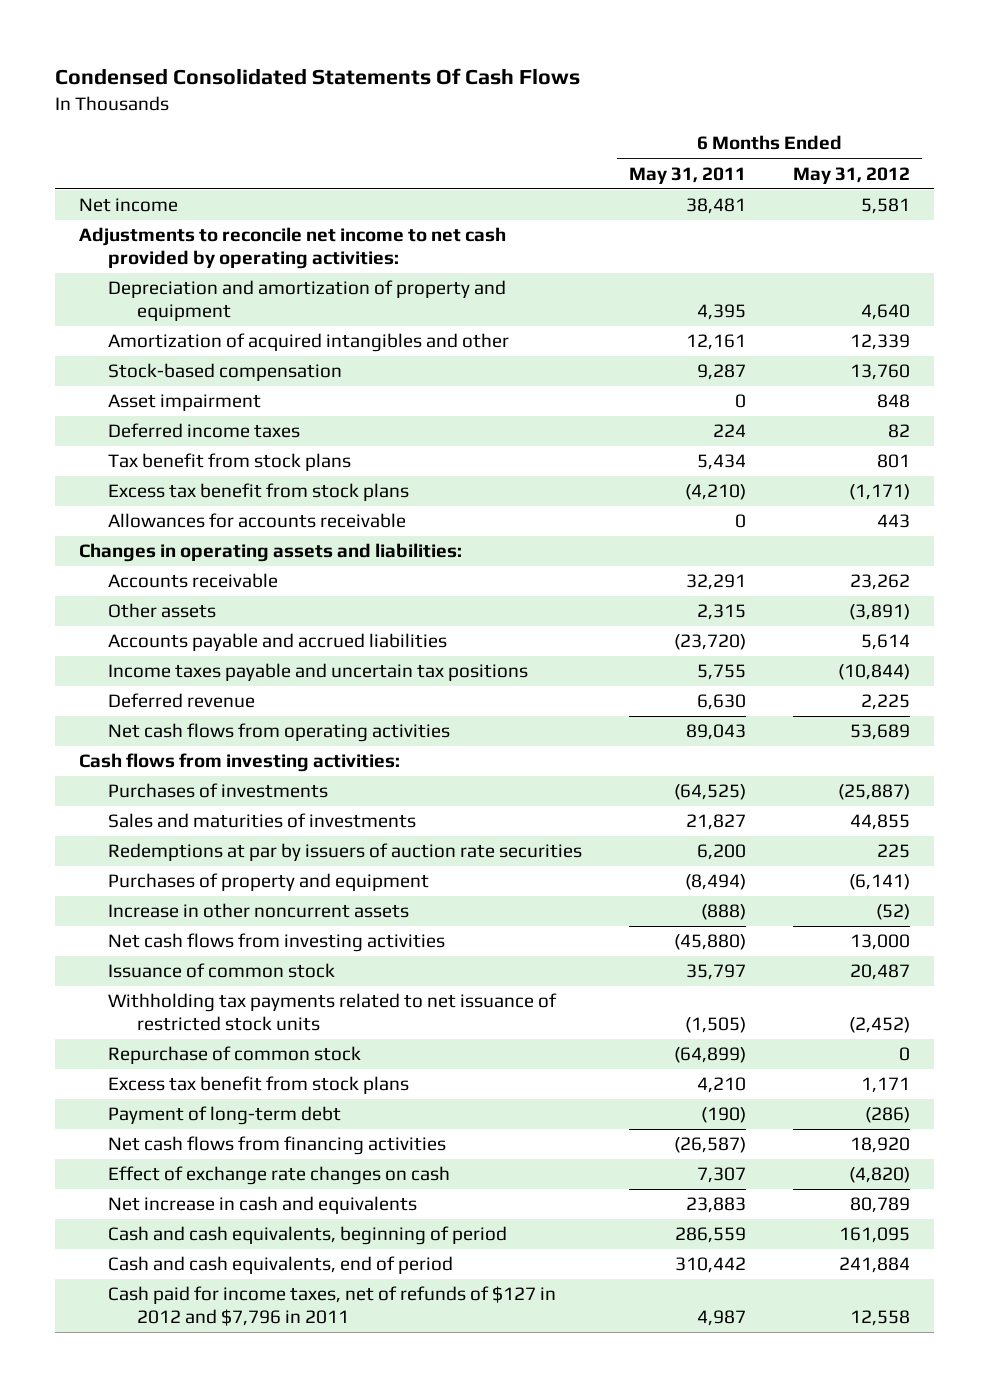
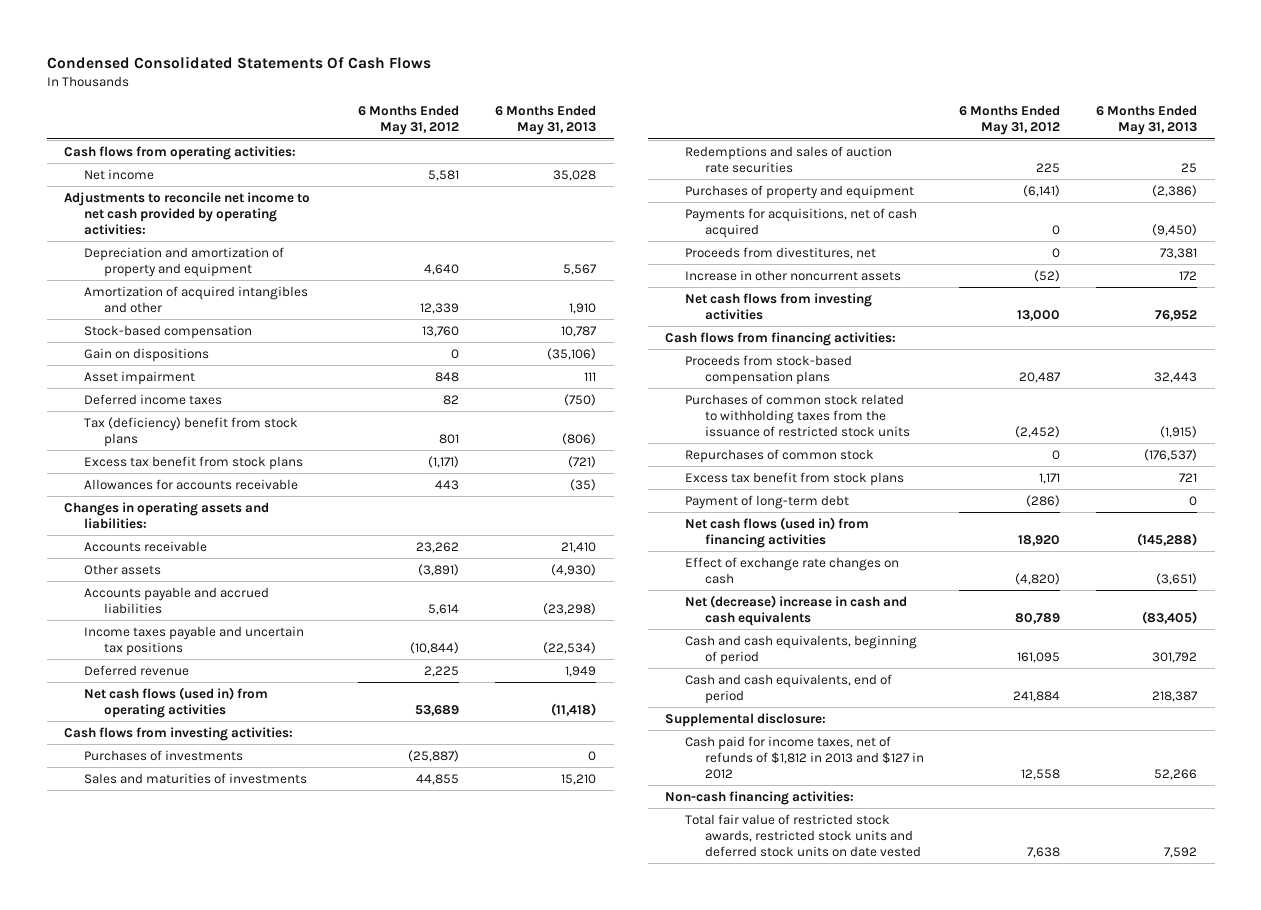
- | 6 Months Ended May 31, 2011 | 6 Months Ended May 31, 2012
+ | 6 Months Ended May 31, 2012 | 6 Months Ended May 31, 2013
+ Cash flows from operating activities:
+ Gain on dispositions | 0 | (35,106)
- Tax benefit from stock plans | 5,434 | 801
+ Tax (deficiency) benefit from stock plans | 801 | (806)
- Net cash flows from operating activities | 89,043 | 53,689
+ Net cash flows (used in) from operating activities | 53,689 | (11,418)
- Redemptions at par by issuers of auction rate securities | 6,200 | 225
+ Redemptions and sales of auction rate securities | 225 | 25
+ Payments for acquisitions, net of cash acquired | 0 | (9,450)
+ Proceeds from divestitures, net | 0 | 73,381
- Issuance of common stock | 35,797 | 20,487
- Withholding tax payments related to net issuance of restricted stock units | (1,505) | (2,452)
- Repurchase of common stock | (64,899) | 0
+ Cash flows from financing activities:
+ Proceeds from stock-based compensation plans | 20,487 | 32,443
+ Purchases of common stock related to withholding taxes from the issuance of restricted stock units | (2,452) | (1,915)
+ Repurchases of common stock | 0 | (176,537)
- Net cash flows from financing activities | (26,587) | 18,920
+ Net cash flows (used in) from financing activities | 18,920 | (145,288)
- Net increase in cash and equivalents | 23,883 | 80,789
+ Net (decrease) increase in cash and cash equivalents | 80,789 | (83,405)
- Cash paid for income taxes, net of refunds of $127 in 2012 and $7,796 in 2011 | 4,987 | 12,558
+ Supplemental disclosure:
+ Cash paid for income taxes, net of refunds of $1,812 in 2013 and $127 in 2012 | 12,558 | 52,266
+ Non-cash financing activities:
+ Total fair value of restricted stock awards, restricted stock units and deferred stock units on date vested | 7,638 | 7,592

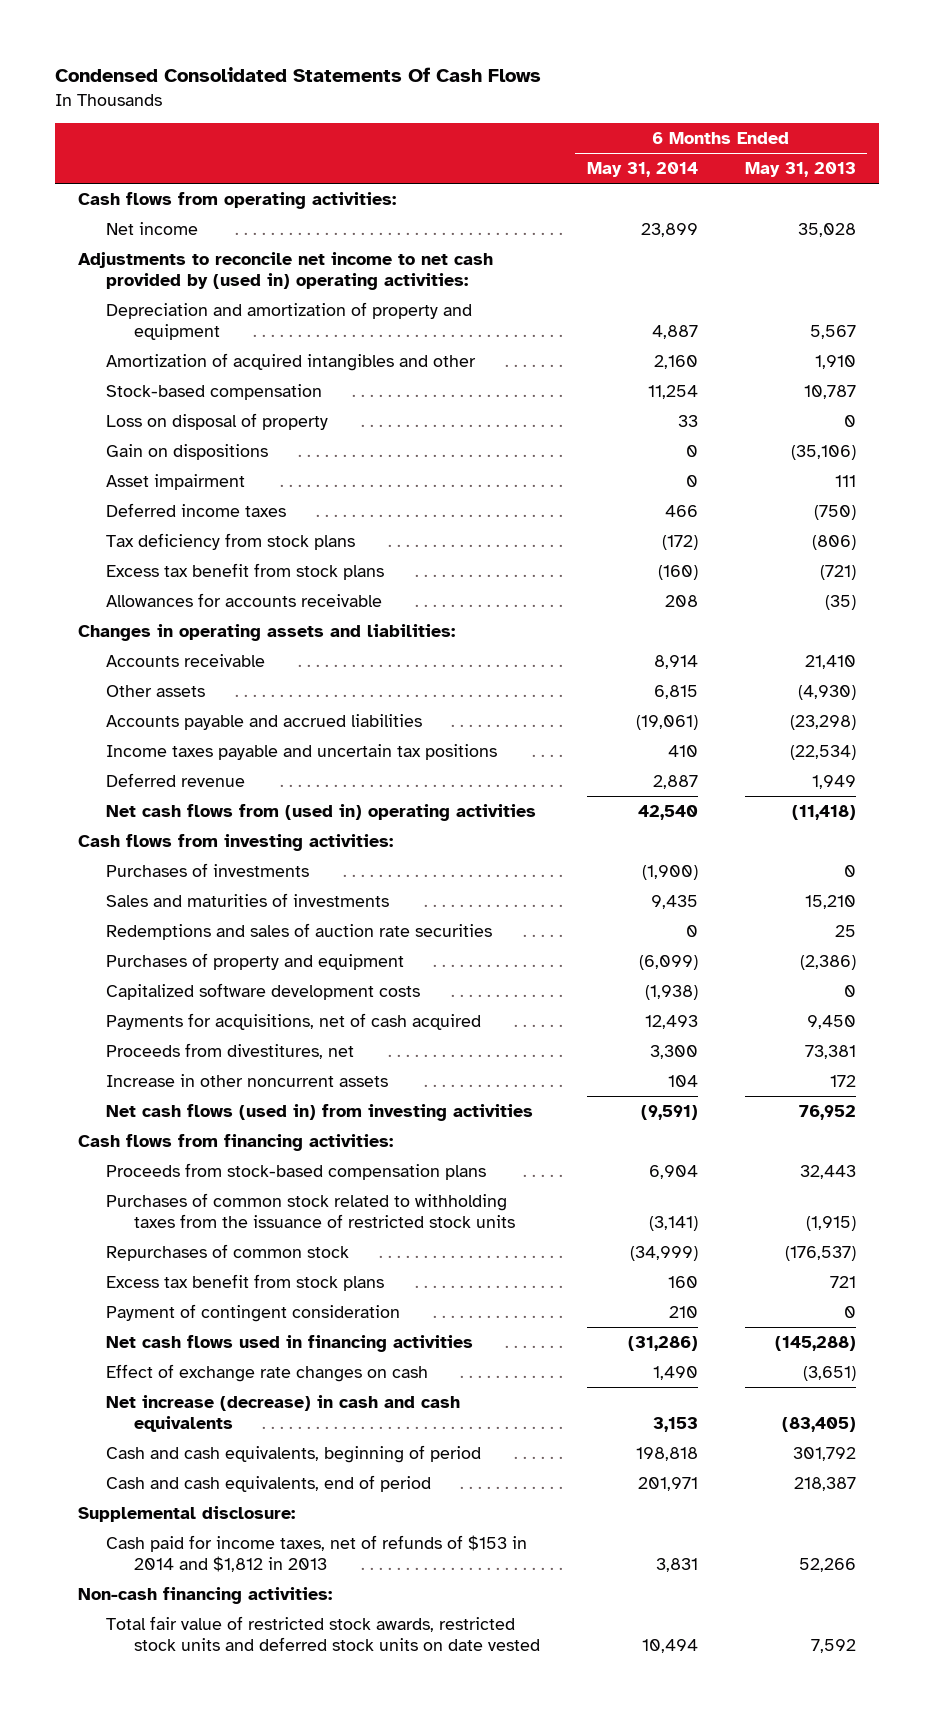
- | 6 Months Ended May 31, 2012 | 6 Months Ended May 31, 2013
+ | 6 Months Ended May 31, 2014 | 6 Months Ended May 31, 2013
- Adjustments to reconcile net income to net cash provided by operating activities:
+ Adjustments to reconcile net income to net cash provided by (used in) operating activities:
+ Loss on disposal of property | 33 | 0
- Tax (deficiency) benefit from stock plans | 801 | (806)
+ Tax deficiency from stock plans | (172) | (806)
- Net cash flows (used in) from operating activities | 53,689 | (11,418)
+ Net cash flows from (used in) operating activities | 42,540 | (11,418)
- Payments for acquisitions, net of cash acquired | 0 | (9,450)
+ Capitalized software development costs | (1,938) | 0
+ Payments for acquisitions, net of cash acquired | 12,493 | 9,450
- Net cash flows from investing activities | 13,000 | 76,952
+ Net cash flows (used in) from investing activities | (9,591) | 76,952
- Payment of long-term debt | (286) | 0
- Net cash flows (used in) from financing activities | 18,920 | (145,288)
+ Payment of contingent consideration | 210 | 0
+ Net cash flows used in financing activities | (31,286) | (145,288)
- Net (decrease) increase in cash and cash equivalents | 80,789 | (83,405)
+ Net increase (decrease) in cash and cash equivalents | 3,153 | (83,405)
- Cash paid for income taxes, net of refunds of $1,812 in 2013 and $127 in 2012 | 12,558 | 52,266
+ Cash paid for income taxes, net of refunds of $153 in 2014 and $1,812 in 2013 | 3,831 | 52,266

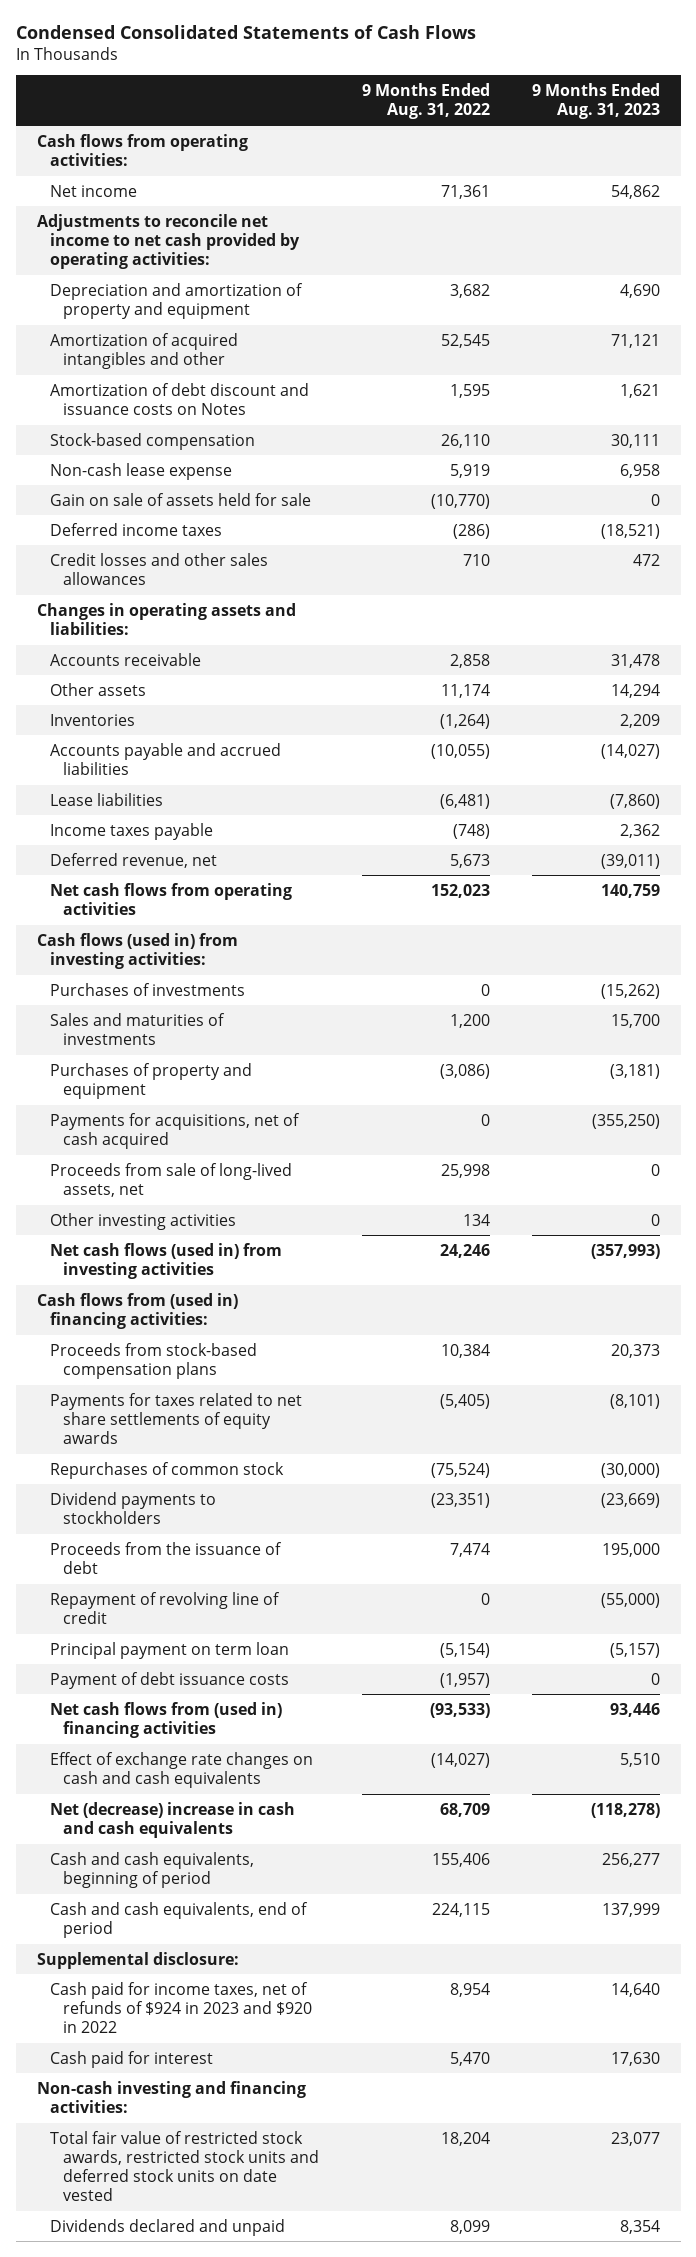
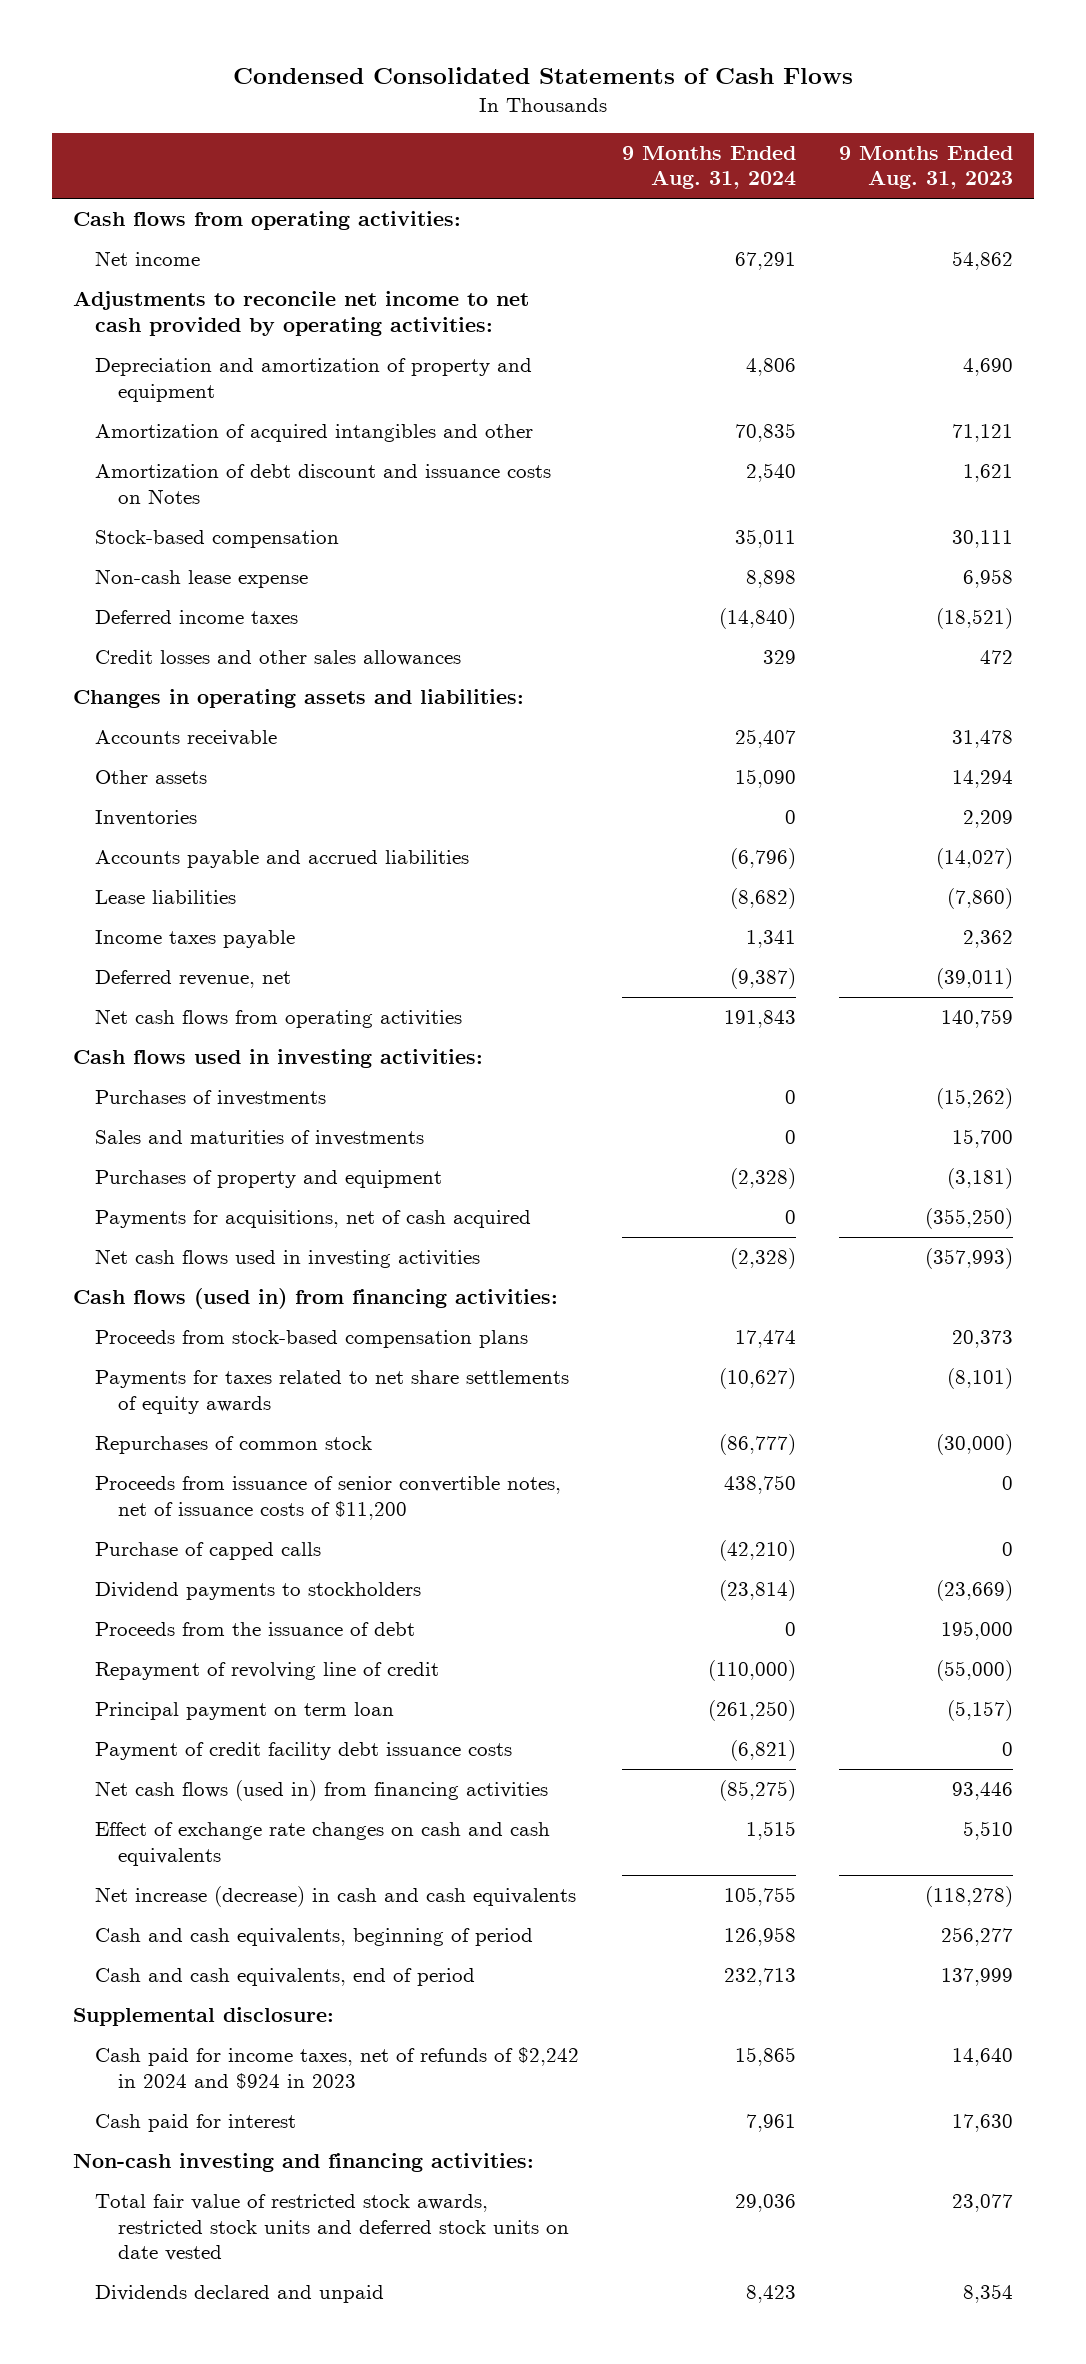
- | 9 Months Ended Aug. 31, 2022 | 9 Months Ended Aug. 31, 2023
+ | 9 Months Ended Aug. 31, 2024 | 9 Months Ended Aug. 31, 2023
- Gain on sale of assets held for sale | (10,770) | 0
- Cash flows (used in) from investing activities:
+ Cash flows used in investing activities:
- Proceeds from sale of long-lived assets, net | 25,998 | 0
- Other investing activities | 134 | 0
- Net cash flows (used in) from investing activities | 24,246 | (357,993)
- Cash flows from (used in) financing activities:
+ Net cash flows used in investing activities | (2,328) | (357,993)
+ Cash flows (used in) from financing activities:
+ Proceeds from issuance of senior convertible notes, net of issuance costs of $11,200 | 438,750 | 0
+ Purchase of capped calls | (42,210) | 0
- Payment of debt issuance costs | (1,957) | 0
- Net cash flows from (used in) financing activities | (93,533) | 93,446
+ Payment of credit facility debt issuance costs | (6,821) | 0
+ Net cash flows (used in) from financing activities | (85,275) | 93,446
- Net (decrease) increase in cash and cash equivalents | 68,709 | (118,278)
+ Net increase (decrease) in cash and cash equivalents | 105,755 | (118,278)
- Cash paid for income taxes, net of refunds of $924 in 2023 and $920 in 2022 | 8,954 | 14,640
+ Cash paid for income taxes, net of refunds of $2,242 in 2024 and $924 in 2023 | 15,865 | 14,640

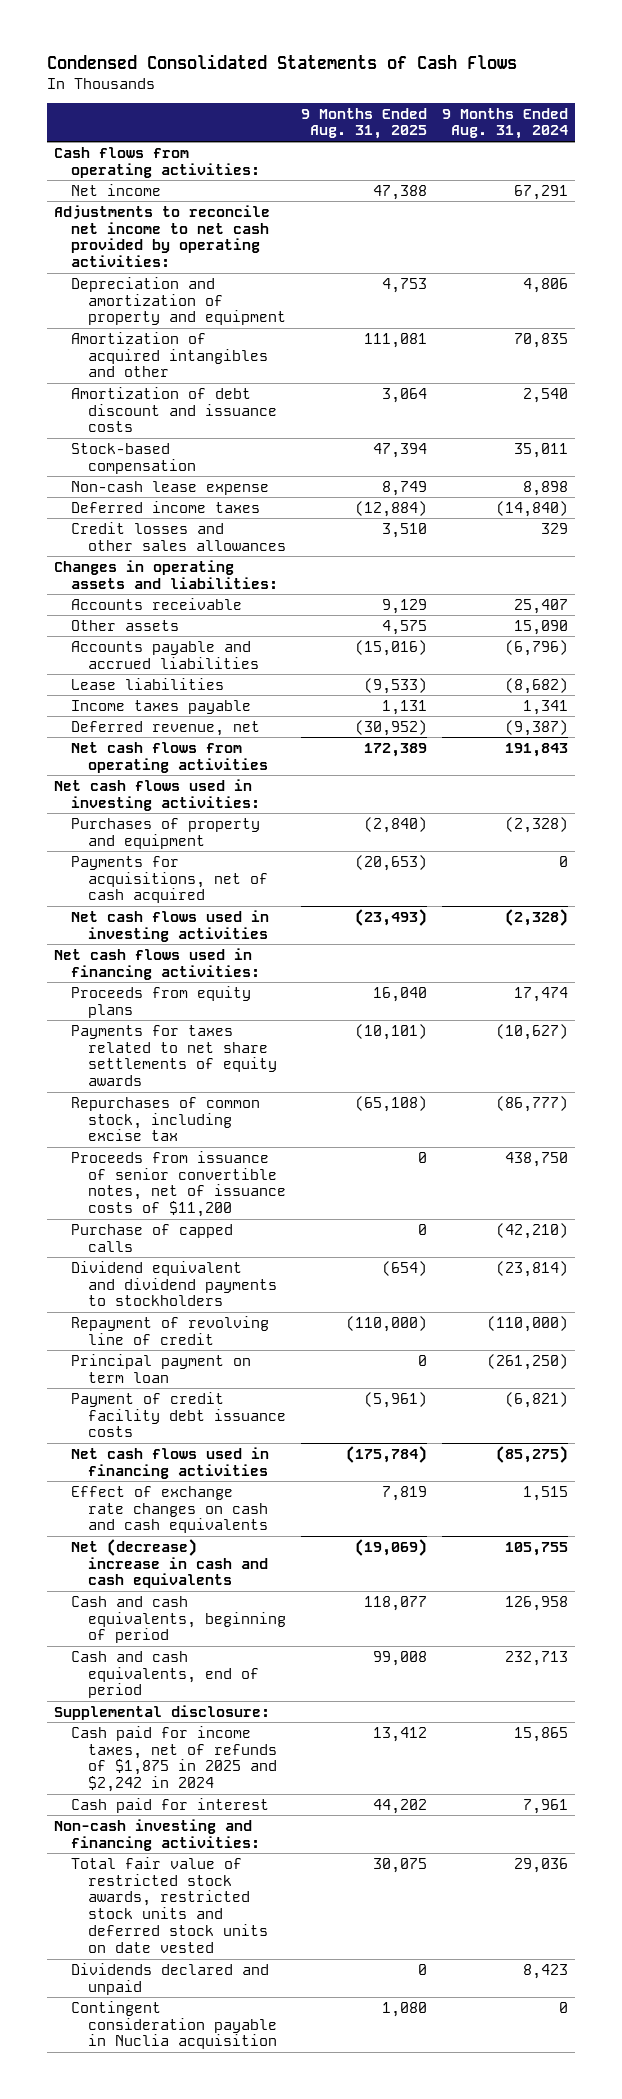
- | 9 Months Ended Aug. 31, 2024 | 9 Months Ended Aug. 31, 2023
+ | 9 Months Ended Aug. 31, 2025 | 9 Months Ended Aug. 31, 2024
- Amortization of debt discount and issuance costs on Notes | 2,540 | 1,621
+ Amortization of debt discount and issuance costs | 3,064 | 2,540
- Inventories | 0 | 2,209
- Cash flows used in investing activities:
- Purchases of investments | 0 | (15,262)
- Sales and maturities of investments | 0 | 15,700
+ Net cash flows used in investing activities:
- Cash flows (used in) from financing activities:
- Proceeds from stock-based compensation plans | 17,474 | 20,373
+ Net cash flows used in financing activities:
+ Proceeds from equity plans | 16,040 | 17,474
- Repurchases of common stock | (86,777) | (30,000)
+ Repurchases of common stock, including excise tax | (65,108) | (86,777)
- Dividend payments to stockholders | (23,814) | (23,669)
- Proceeds from the issuance of debt | 0 | 195,000
+ Dividend equivalent and dividend payments to stockholders | (654) | (23,814)
- Net cash flows (used in) from financing activities | (85,275) | 93,446
+ Net cash flows used in financing activities | (175,784) | (85,275)
- Net increase (decrease) in cash and cash equivalents | 105,755 | (118,278)
+ Net (decrease) increase in cash and cash equivalents | (19,069) | 105,755
- Cash paid for income taxes, net of refunds of $2,242 in 2024 and $924 in 2023 | 15,865 | 14,640
+ Cash paid for income taxes, net of refunds of $1,875 in 2025 and $2,242 in 2024 | 13,412 | 15,865
+ Contingent consideration payable in Nuclia acquisition | 1,080 | 0

